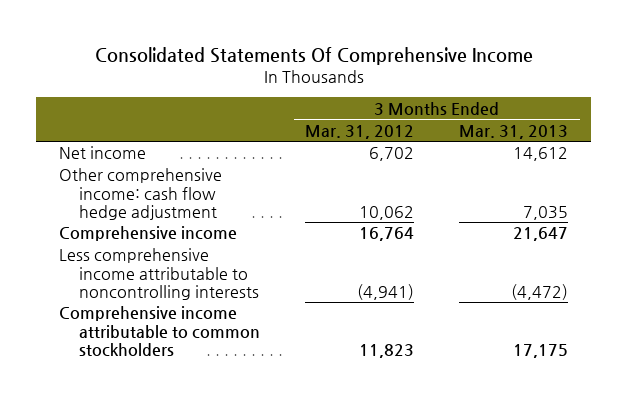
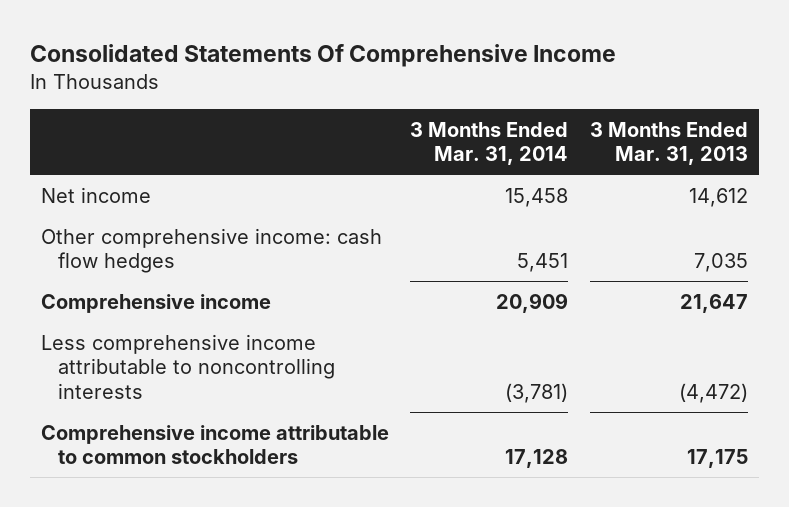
- | 3 Months Ended Mar. 31, 2012 | 3 Months Ended Mar. 31, 2013
+ | 3 Months Ended Mar. 31, 2014 | 3 Months Ended Mar. 31, 2013
- Other comprehensive income: cash flow hedge adjustment | 10,062 | 7,035
+ Other comprehensive income: cash flow hedges | 5,451 | 7,035

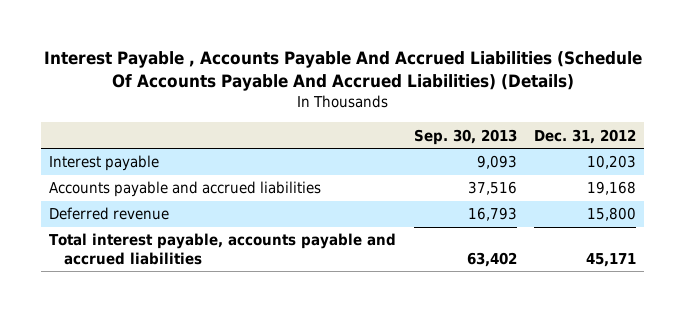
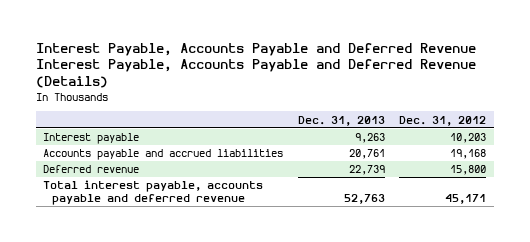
- Interest Payable , Accounts Payable And Accrued Liabilities (Schedule Of Accounts Payable And Accrued Liabilities) (Details)
+ Interest Payable, Accounts Payable and Deferred Revenue Interest Payable, Accounts Payable and Deferred Revenue (Details)
- | Sep. 30, 2013 | Dec. 31, 2012
+ | Dec. 31, 2013 | Dec. 31, 2012
- Total interest payable, accounts payable and accrued liabilities | 63,402 | 45,171
+ Total interest payable, accounts payable and deferred revenue | 52,763 | 45,171

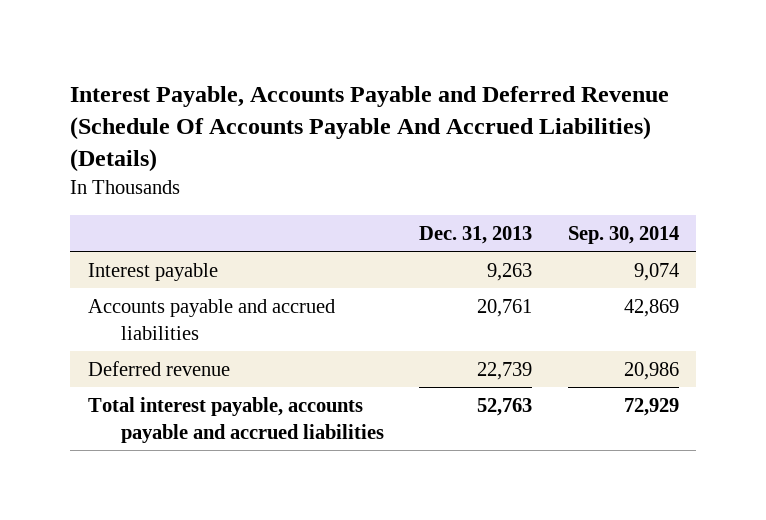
- Interest Payable, Accounts Payable and Deferred Revenue Interest Payable, Accounts Payable and Deferred Revenue (Details)
+ Interest Payable, Accounts Payable and Deferred Revenue (Schedule Of Accounts Payable And Accrued Liabilities) (Details)
- | Dec. 31, 2013 | Dec. 31, 2012
+ | Dec. 31, 2013 | Sep. 30, 2014
- Total interest payable, accounts payable and deferred revenue | 52,763 | 45,171
+ Total interest payable, accounts payable and accrued liabilities | 52,763 | 72,929

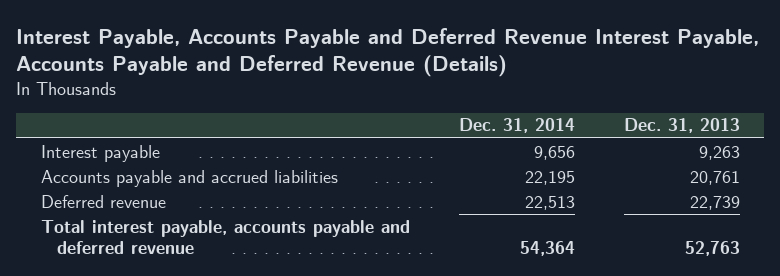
- Interest Payable, Accounts Payable and Deferred Revenue (Schedule Of Accounts Payable And Accrued Liabilities) (Details)
+ Interest Payable, Accounts Payable and Deferred Revenue Interest Payable, Accounts Payable and Deferred Revenue (Details)
- | Dec. 31, 2013 | Sep. 30, 2014
+ | Dec. 31, 2014 | Dec. 31, 2013
- Total interest payable, accounts payable and accrued liabilities | 52,763 | 72,929
+ Total interest payable, accounts payable and deferred revenue | 54,364 | 52,763

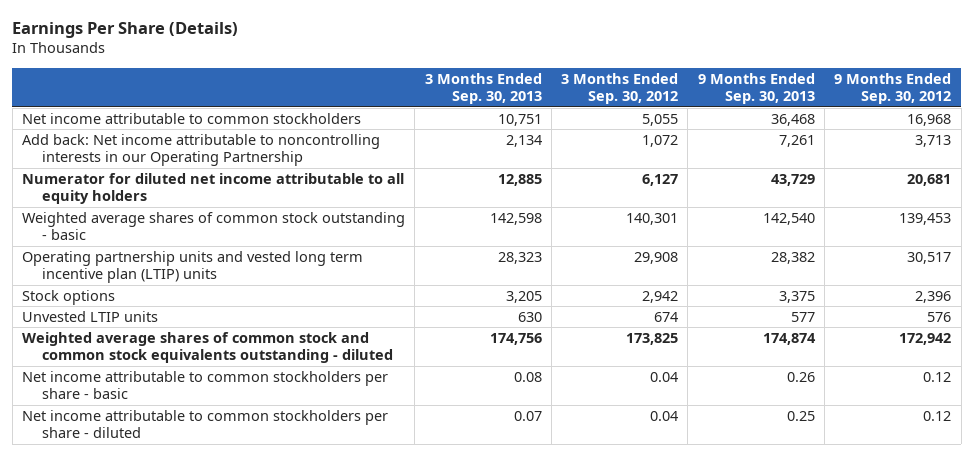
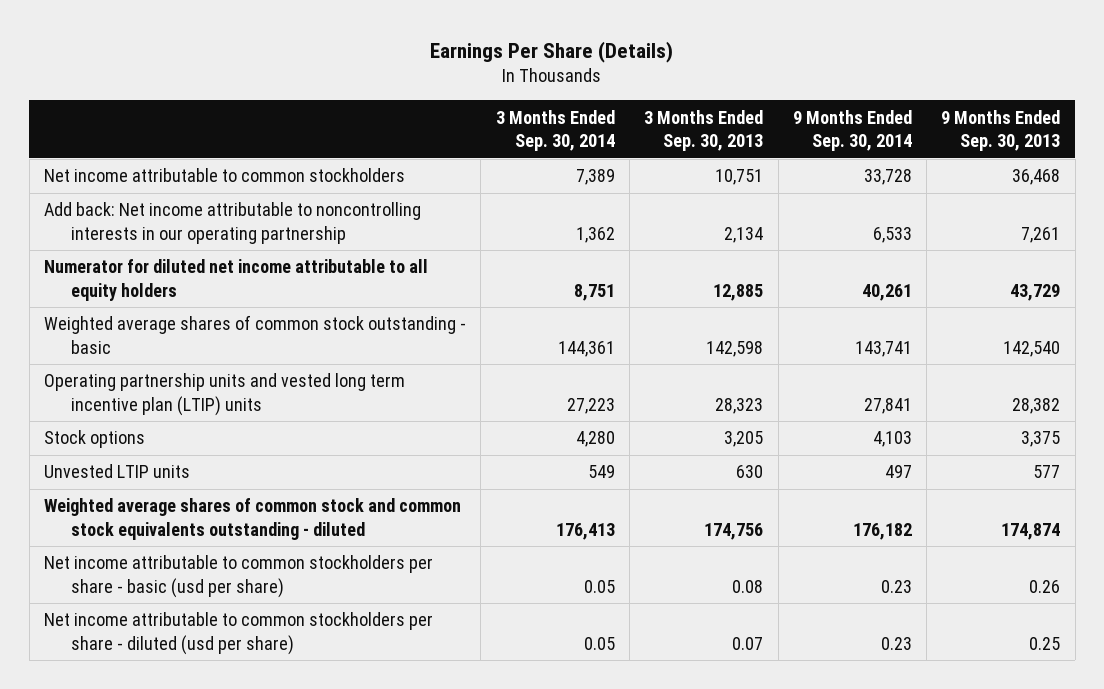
- | 3 Months Ended Sep. 30, 2013 | 3 Months Ended Sep. 30, 2012 | 9 Months Ended Sep. 30, 2013 | 9 Months Ended Sep. 30, 2012
+ | 3 Months Ended Sep. 30, 2014 | 3 Months Ended Sep. 30, 2013 | 9 Months Ended Sep. 30, 2014 | 9 Months Ended Sep. 30, 2013
- Add back: Net income attributable to noncontrolling interests in our Operating Partnership | 2,134 | 1,072 | 7,261 | 3,713
+ Add back: Net income attributable to noncontrolling interests in our operating partnership | 1,362 | 2,134 | 6,533 | 7,261
- Net income attributable to common stockholders per share - basic | 0.08 | 0.04 | 0.26 | 0.12
- Net income attributable to common stockholders per share - diluted | 0.07 | 0.04 | 0.25 | 0.12
+ Net income attributable to common stockholders per share - basic (usd per share) | 0.05 | 0.08 | 0.23 | 0.26
+ Net income attributable to common stockholders per share - diluted (usd per share) | 0.05 | 0.07 | 0.23 | 0.25

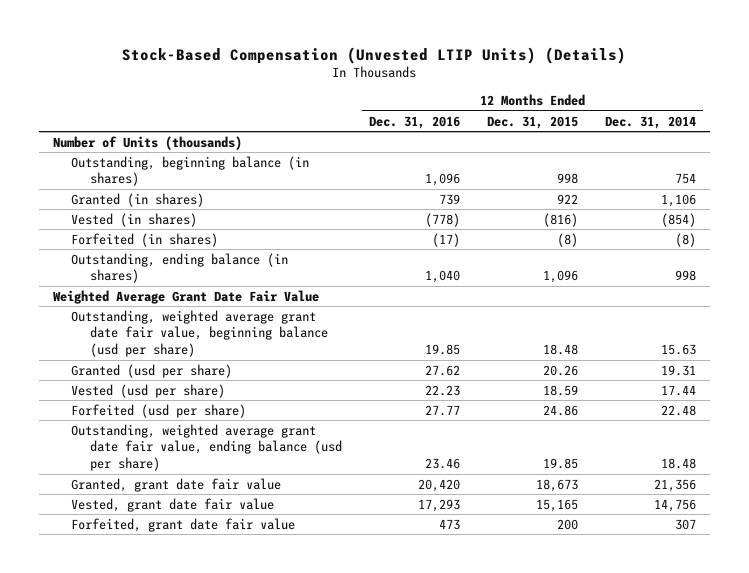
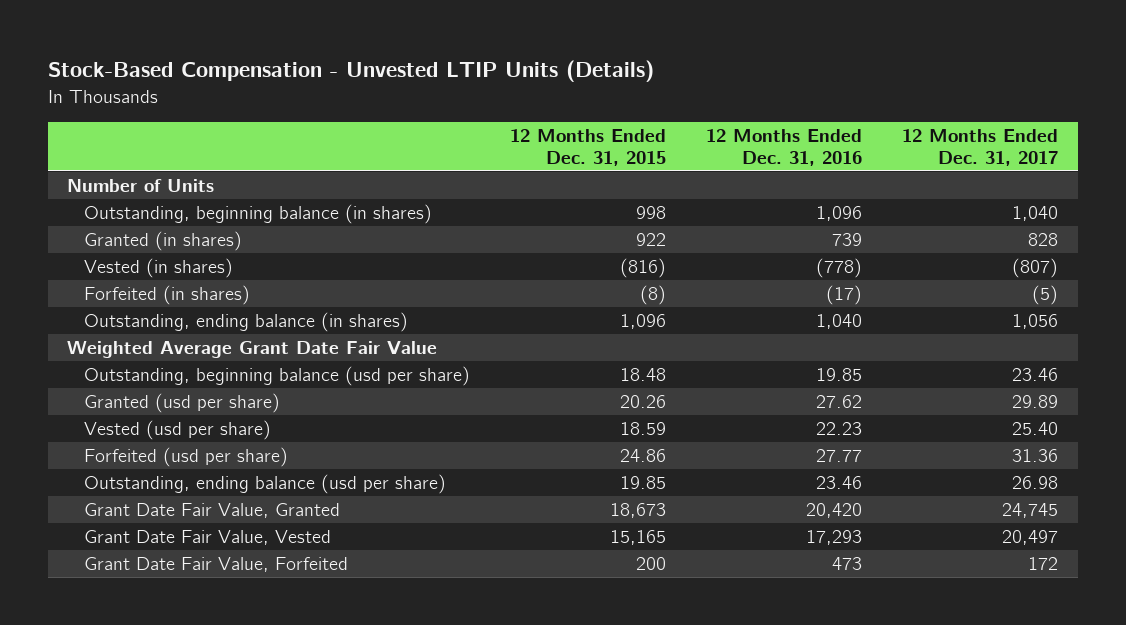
- Stock-Based Compensation (Unvested LTIP Units) (Details)
+ Stock-Based Compensation - Unvested LTIP Units (Details)
- | 12 Months Ended Dec. 31, 2016 | 12 Months Ended Dec. 31, 2015 | 12 Months Ended Dec. 31, 2014
+ | 12 Months Ended Dec. 31, 2015 | 12 Months Ended Dec. 31, 2016 | 12 Months Ended Dec. 31, 2017
- Number of Units (thousands)
+ Number of Units
- Outstanding, weighted average grant date fair value, beginning balance (usd per share) | 19.85 | 18.48 | 15.63
+ Outstanding, beginning balance (usd per share) | 18.48 | 19.85 | 23.46
- Outstanding, weighted average grant date fair value, ending balance (usd per share) | 23.46 | 19.85 | 18.48
- Granted, grant date fair value | 20,420 | 18,673 | 21,356
- Vested, grant date fair value | 17,293 | 15,165 | 14,756
- Forfeited, grant date fair value | 473 | 200 | 307
+ Outstanding, ending balance (usd per share) | 19.85 | 23.46 | 26.98
+ Grant Date Fair Value, Granted | 18,673 | 20,420 | 24,745
+ Grant Date Fair Value, Vested | 15,165 | 17,293 | 20,497
+ Grant Date Fair Value, Forfeited | 200 | 473 | 172

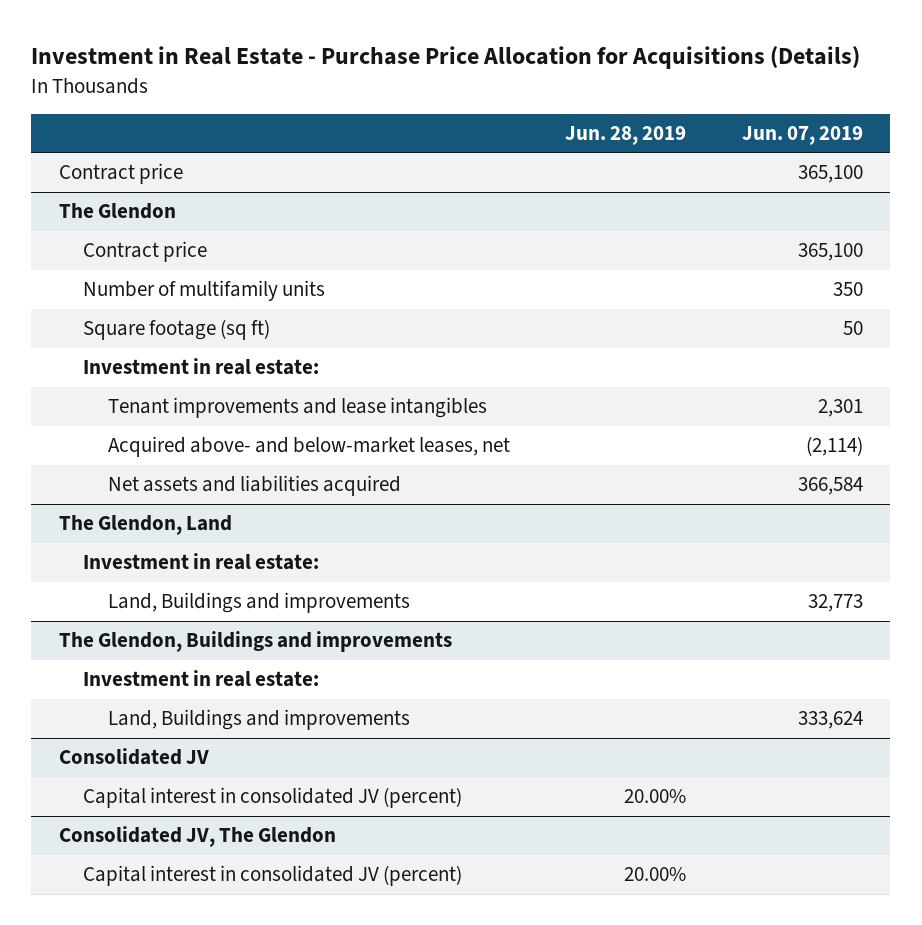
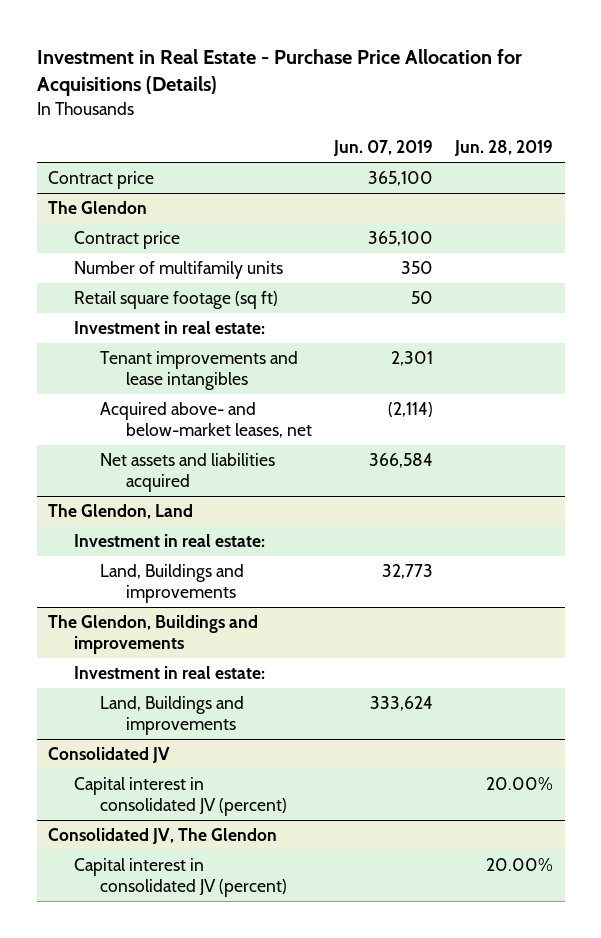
- | Jun. 28, 2019 | Jun. 07, 2019
+ | Jun. 07, 2019 | Jun. 28, 2019
@ The Glendon
- Square footage (sq ft) | | 50
+ Retail square footage (sq ft) | 50 |

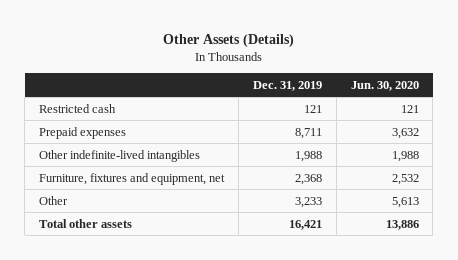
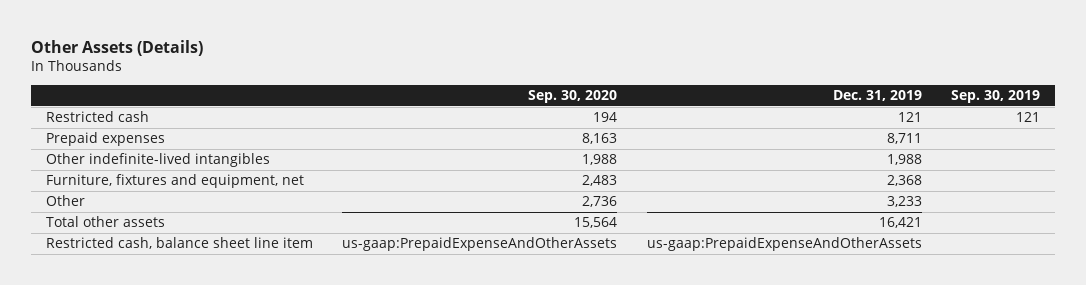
- | Dec. 31, 2019 | Jun. 30, 2020
+ | Sep. 30, 2020 | Dec. 31, 2019 | Sep. 30, 2019
+ Restricted cash, balance sheet line item | us-gaap:PrepaidExpenseAndOtherAssets | us-gaap:PrepaidExpenseAndOtherAssets |

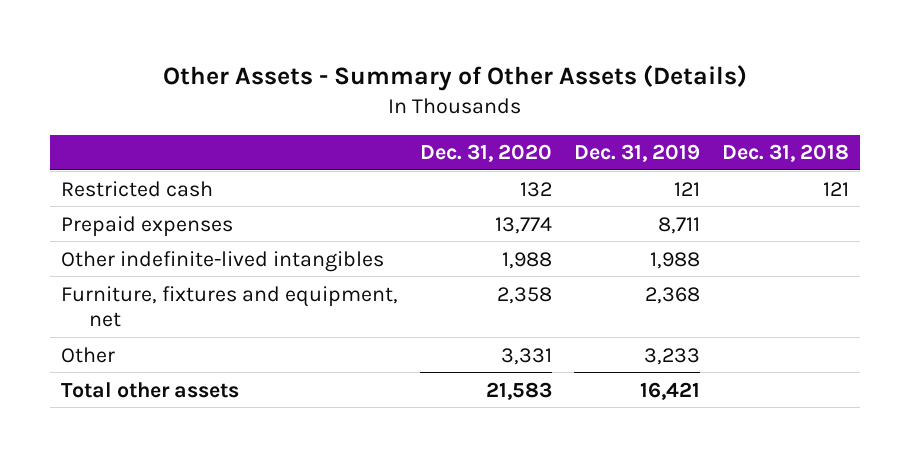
- Other Assets (Details)
+ Other Assets - Summary of Other Assets (Details)
- | Sep. 30, 2020 | Dec. 31, 2019 | Sep. 30, 2019
+ | Dec. 31, 2020 | Dec. 31, 2019 | Dec. 31, 2018
- Restricted cash, balance sheet line item | us-gaap:PrepaidExpenseAndOtherAssets | us-gaap:PrepaidExpenseAndOtherAssets |

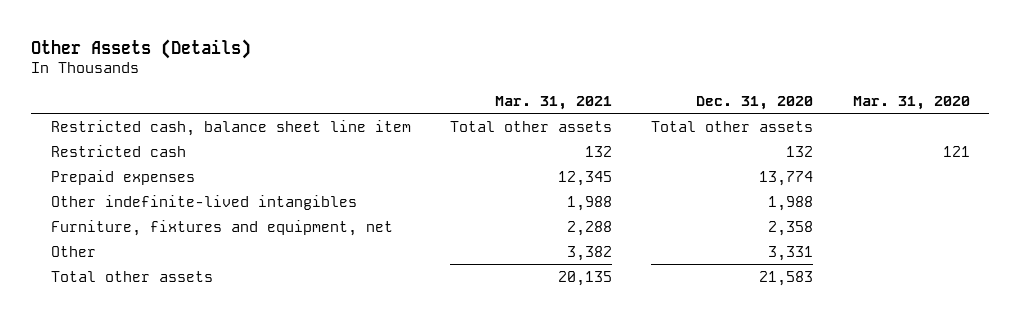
- Other Assets - Summary of Other Assets (Details)
+ Other Assets (Details)
- | Dec. 31, 2020 | Dec. 31, 2019 | Dec. 31, 2018
+ | Mar. 31, 2021 | Dec. 31, 2020 | Mar. 31, 2020
+ Restricted cash, balance sheet line item | Total other assets | Total other assets |

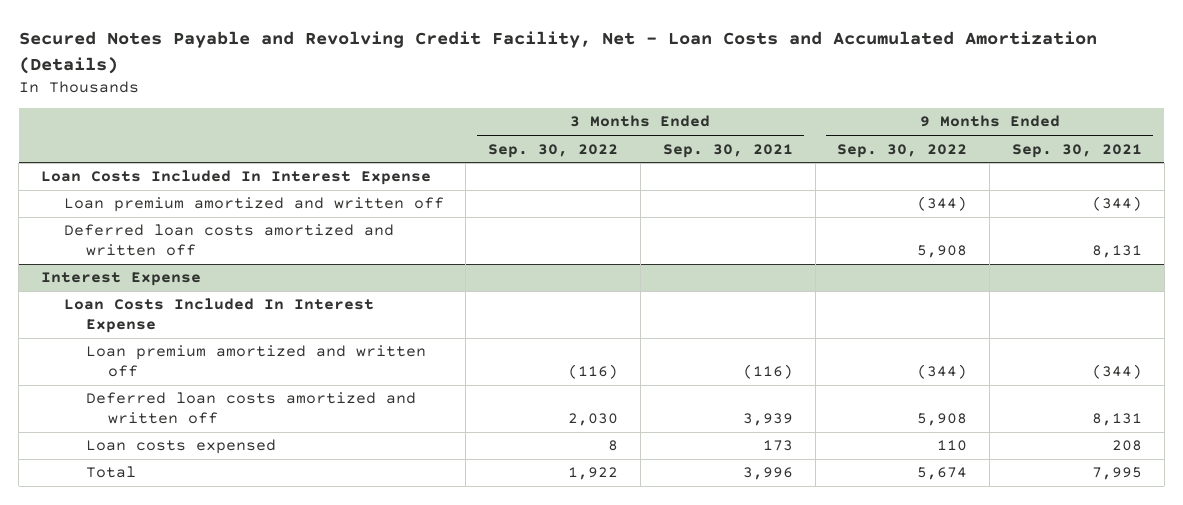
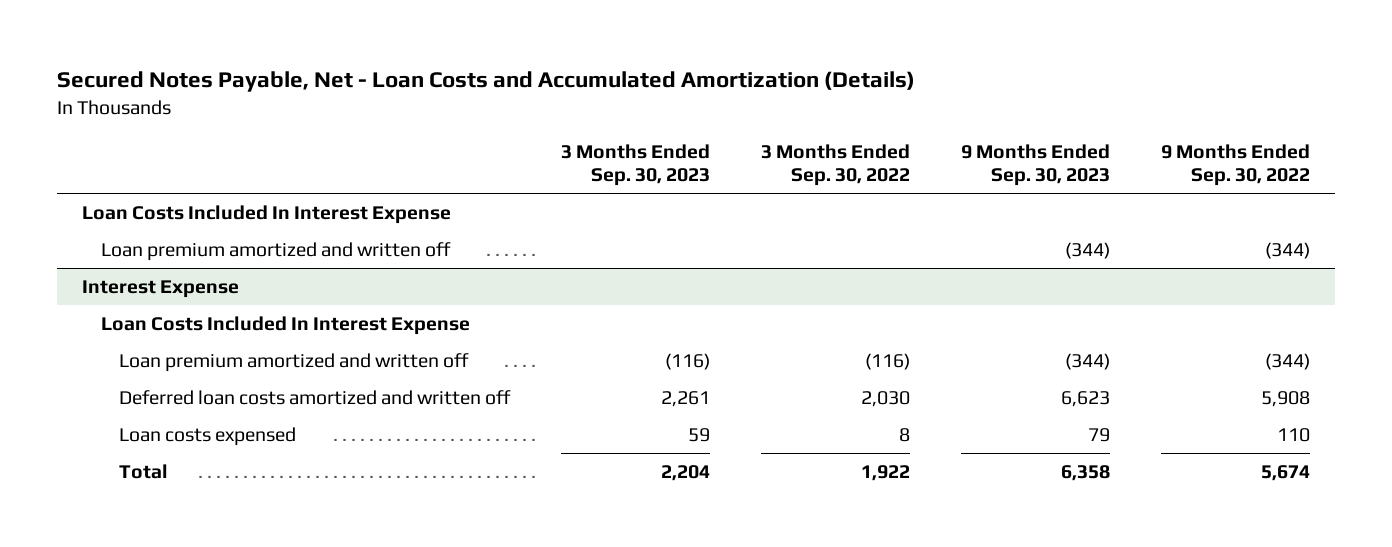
- Secured Notes Payable and Revolving Credit Facility, Net - Loan Costs and Accumulated Amortization (Details)
+ Secured Notes Payable, Net - Loan Costs and Accumulated Amortization (Details)
- | 3 Months Ended Sep. 30, 2022 | 3 Months Ended Sep. 30, 2021 | 9 Months Ended Sep. 30, 2022 | 9 Months Ended Sep. 30, 2021
+ | 3 Months Ended Sep. 30, 2023 | 3 Months Ended Sep. 30, 2022 | 9 Months Ended Sep. 30, 2023 | 9 Months Ended Sep. 30, 2022
- Deferred loan costs amortized and written off | | | 5,908 | 8,131

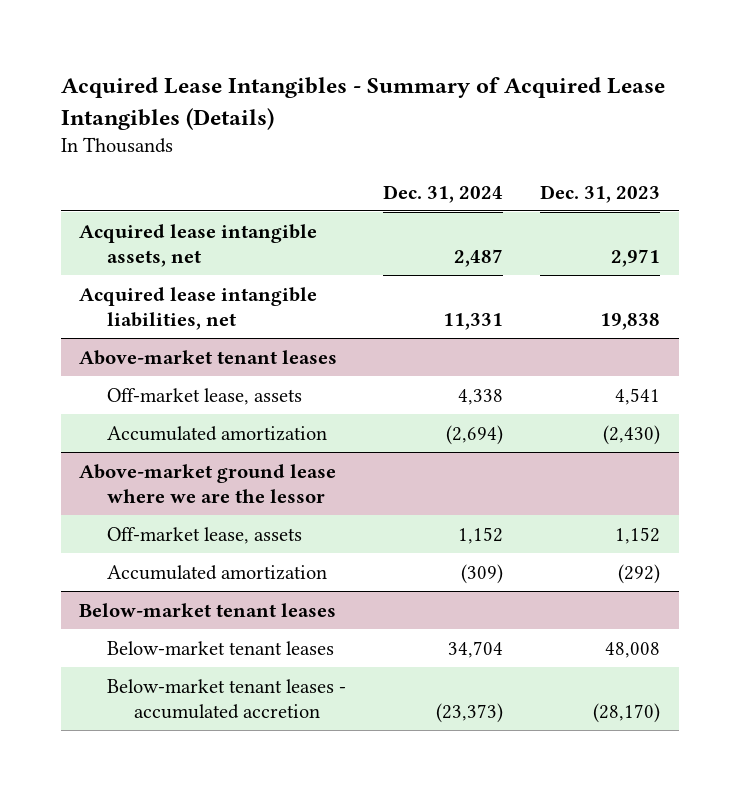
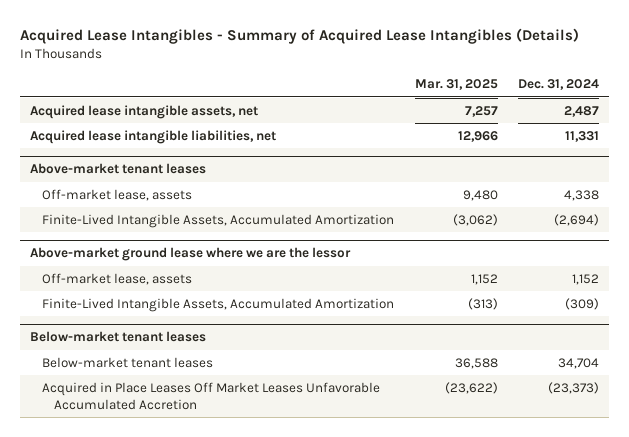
- | Dec. 31, 2024 | Dec. 31, 2023
+ | Mar. 31, 2025 | Dec. 31, 2024
@ Above-market tenant leases
- Accumulated amortization | (2,694) | (2,430)
+ Finite-Lived Intangible Assets, Accumulated Amortization | (3,062) | (2,694)
@ Above-market ground lease where we are the lessor
- Accumulated amortization | (309) | (292)
+ Finite-Lived Intangible Assets, Accumulated Amortization | (313) | (309)
@ Below-market tenant leases
- Below-market tenant leases - accumulated accretion | (23,373) | (28,170)
+ Acquired in Place Leases Off Market Leases Unfavorable Accumulated Accretion | (23,622) | (23,373)

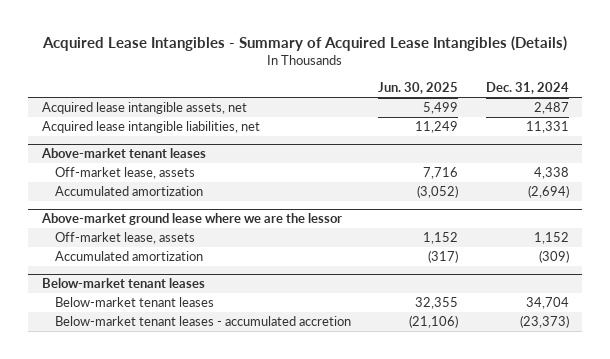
- | Mar. 31, 2025 | Dec. 31, 2024
+ | Jun. 30, 2025 | Dec. 31, 2024
@ Above-market tenant leases
- Finite-Lived Intangible Assets, Accumulated Amortization | (3,062) | (2,694)
+ Accumulated amortization | (3,052) | (2,694)
@ Above-market ground lease where we are the lessor
- Finite-Lived Intangible Assets, Accumulated Amortization | (313) | (309)
+ Accumulated amortization | (317) | (309)
@ Below-market tenant leases
- Acquired in Place Leases Off Market Leases Unfavorable Accumulated Accretion | (23,622) | (23,373)
+ Below-market tenant leases - accumulated accretion | (21,106) | (23,373)

